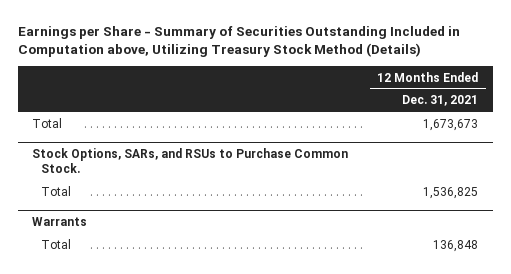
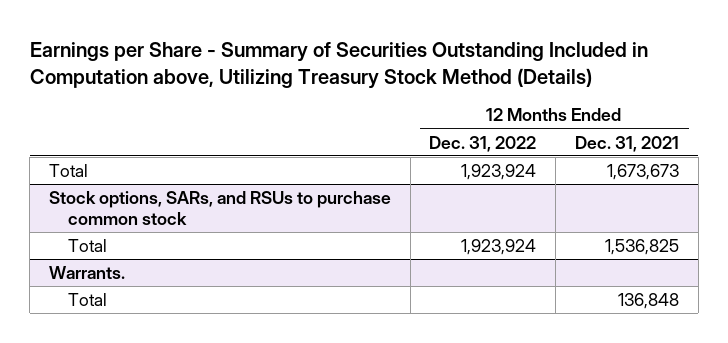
- | 12 Months Ended Dec. 31, 2021
+ | 12 Months Ended Dec. 31, 2022 | 12 Months Ended Dec. 31, 2021
- Stock Options, SARs, and RSUs to Purchase Common Stock.
+ Stock options, SARs, and RSUs to purchase common stock
- Warrants
+ Warrants.

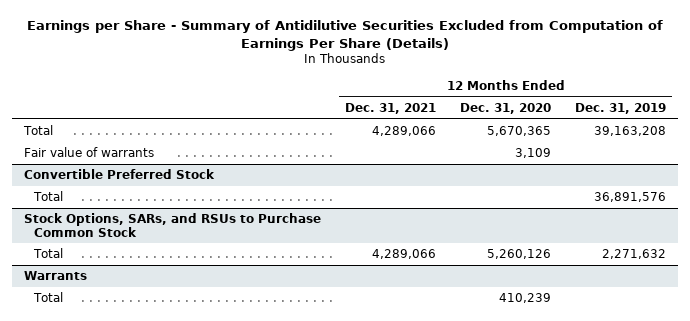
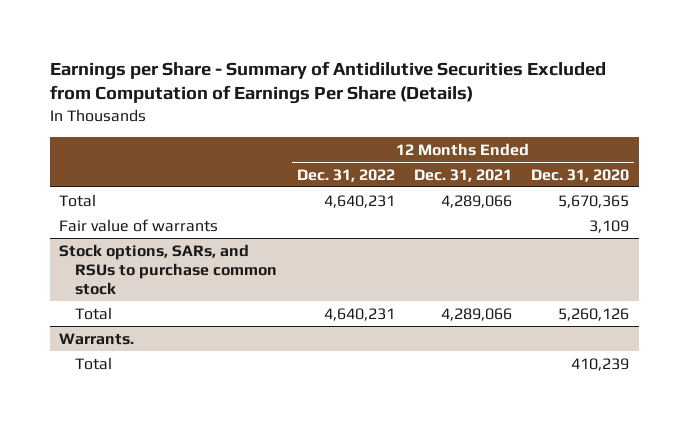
- | 12 Months Ended Dec. 31, 2021 | 12 Months Ended Dec. 31, 2020 | 12 Months Ended Dec. 31, 2019
+ | 12 Months Ended Dec. 31, 2022 | 12 Months Ended Dec. 31, 2021 | 12 Months Ended Dec. 31, 2020
- Convertible Preferred Stock
- Total | | | 36,891,576
- Stock Options, SARs, and RSUs to Purchase Common Stock
+ Stock options, SARs, and RSUs to purchase common stock
- Warrants
+ Warrants.

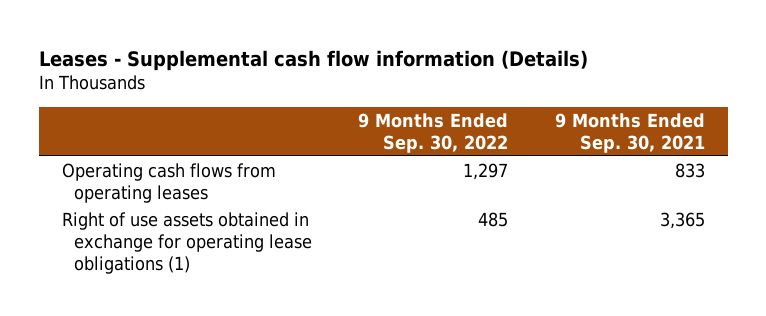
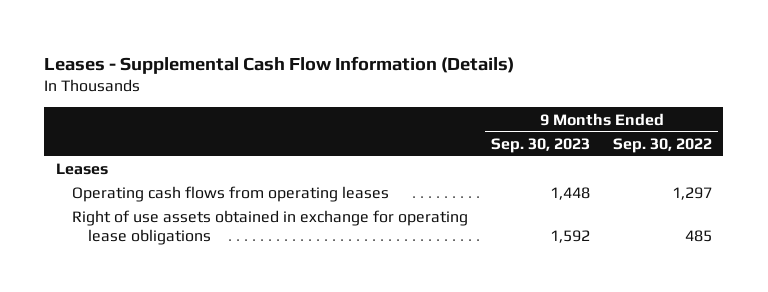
- Leases - Supplemental cash flow information (Details)
+ Leases - Supplemental Cash Flow Information (Details)
- | 9 Months Ended Sep. 30, 2022 | 9 Months Ended Sep. 30, 2021
+ | 9 Months Ended Sep. 30, 2023 | 9 Months Ended Sep. 30, 2022
+ Leases
- Right of use assets obtained in exchange for operating lease obligations (1) | 485 | 3,365
+ Right of use assets obtained in exchange for operating lease obligations | 1,592 | 485

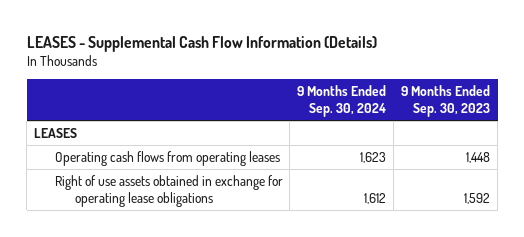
- Leases - Supplemental Cash Flow Information (Details)
+ LEASES - Supplemental Cash Flow Information (Details)
- | 9 Months Ended Sep. 30, 2023 | 9 Months Ended Sep. 30, 2022
+ | 9 Months Ended Sep. 30, 2024 | 9 Months Ended Sep. 30, 2023
- Leases
+ LEASES

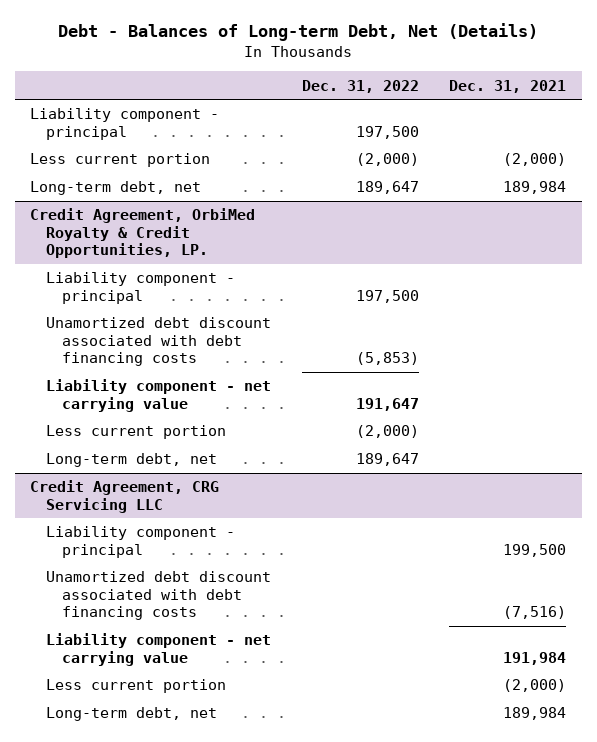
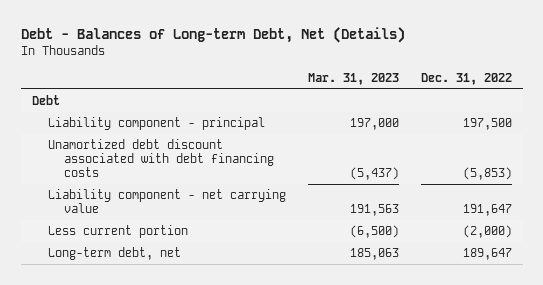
- | Dec. 31, 2022 | Dec. 31, 2021
+ | Mar. 31, 2023 | Dec. 31, 2022
- Liability component - principal | 197,500 |
- Less current portion | (2,000) | (2,000)
- Long-term debt, net | 189,647 | 189,984
- Credit Agreement, OrbiMed Royalty & Credit Opportunities, LP.
+ Debt
- Credit Agreement, CRG Servicing LLC
- Liability component - principal | | 199,500
- Unamortized debt discount associated with debt financing costs | | (7,516)
- Liability component - net carrying value | | 191,984
- Less current portion | | (2,000)
- Long-term debt, net | | 189,984

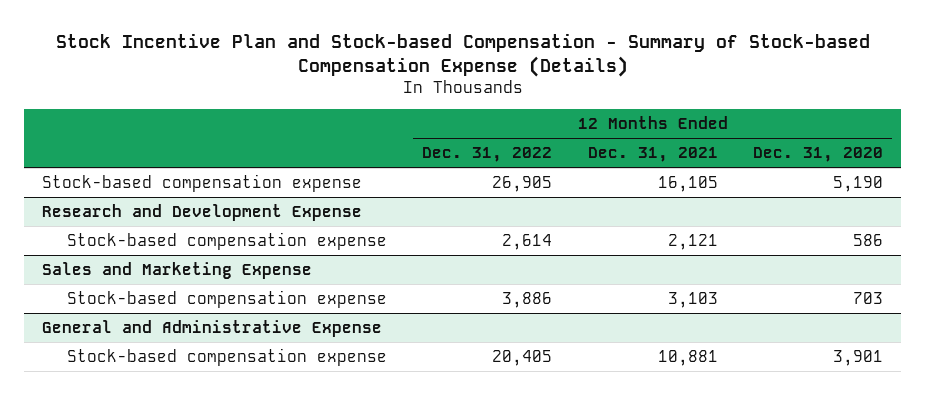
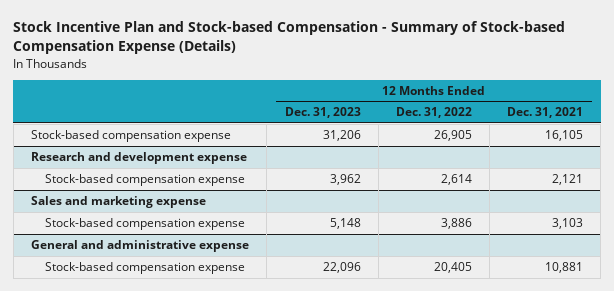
- | 12 Months Ended Dec. 31, 2022 | 12 Months Ended Dec. 31, 2021 | 12 Months Ended Dec. 31, 2020
+ | 12 Months Ended Dec. 31, 2023 | 12 Months Ended Dec. 31, 2022 | 12 Months Ended Dec. 31, 2021
- Research and Development Expense
+ Research and development expense
- Sales and Marketing Expense
+ Sales and marketing expense
- General and Administrative Expense
+ General and administrative expense

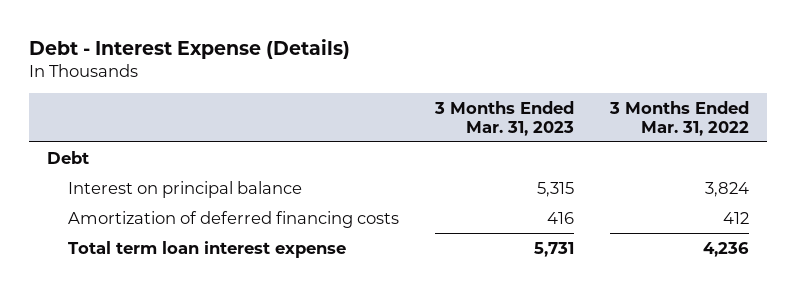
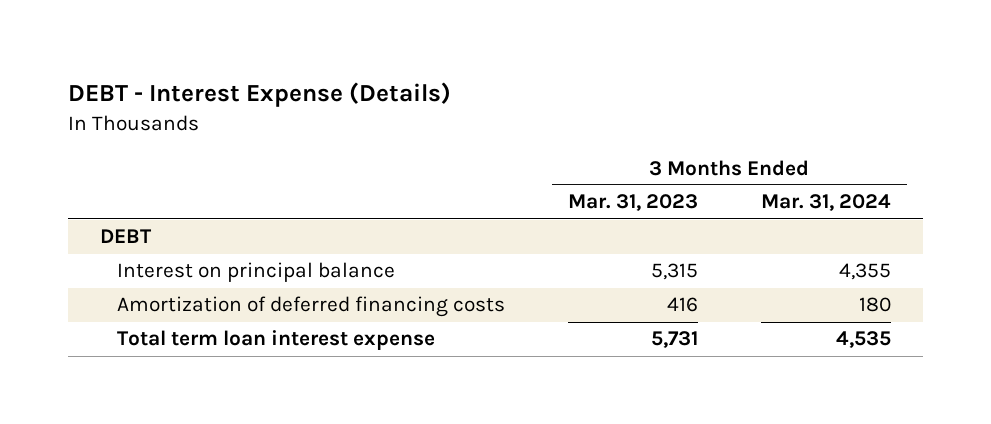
- Debt - Interest Expense (Details)
+ DEBT - Interest Expense (Details)
- | 3 Months Ended Mar. 31, 2023 | 3 Months Ended Mar. 31, 2022
+ | 3 Months Ended Mar. 31, 2023 | 3 Months Ended Mar. 31, 2024
- Debt
+ DEBT

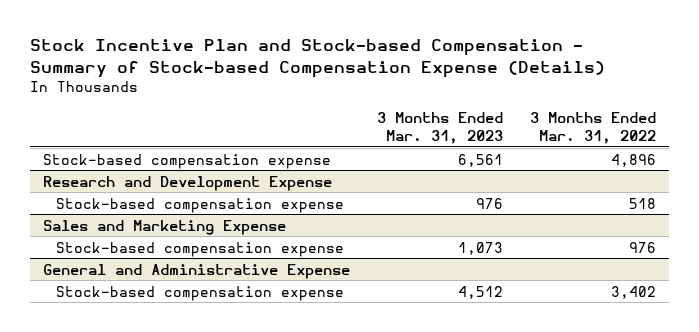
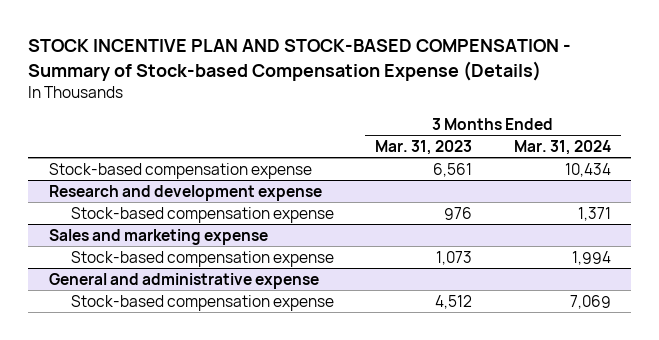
- Stock Incentive Plan and Stock-based Compensation - Summary of Stock-based Compensation Expense (Details)
+ STOCK INCENTIVE PLAN AND STOCK-BASED COMPENSATION - Summary of Stock-based Compensation Expense (Details)
- | 3 Months Ended Mar. 31, 2023 | 3 Months Ended Mar. 31, 2022
+ | 3 Months Ended Mar. 31, 2023 | 3 Months Ended Mar. 31, 2024
- Research and Development Expense
+ Research and development expense
- Sales and Marketing Expense
+ Sales and marketing expense
- General and Administrative Expense
+ General and administrative expense

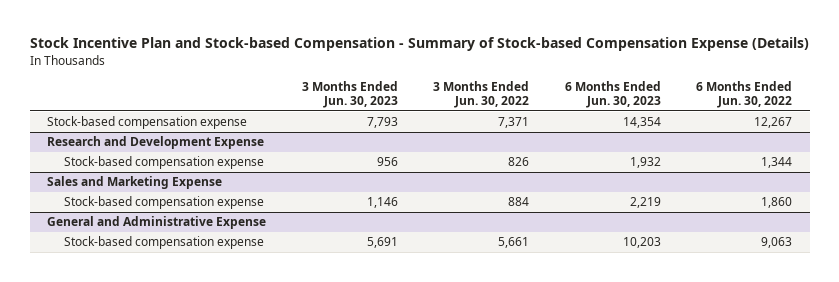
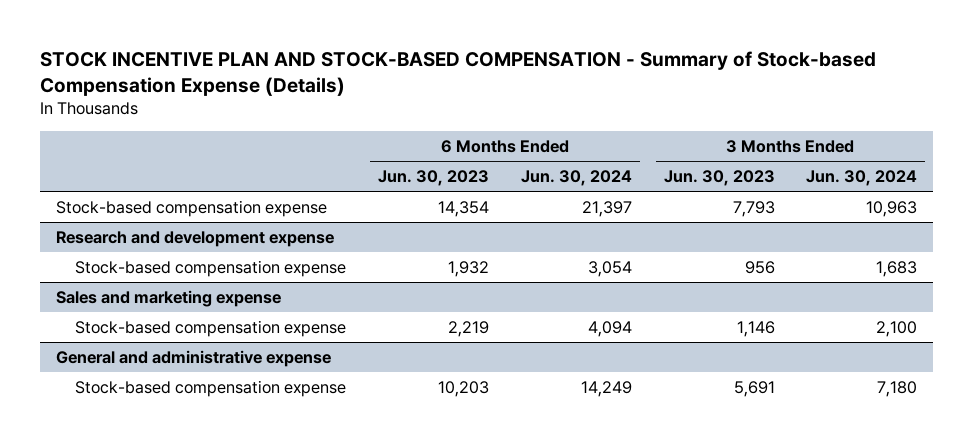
- Stock Incentive Plan and Stock-based Compensation - Summary of Stock-based Compensation Expense (Details)
+ STOCK INCENTIVE PLAN AND STOCK-BASED COMPENSATION - Summary of Stock-based Compensation Expense (Details)
- | 3 Months Ended Jun. 30, 2023 | 3 Months Ended Jun. 30, 2022 | 6 Months Ended Jun. 30, 2023 | 6 Months Ended Jun. 30, 2022
+ | 6 Months Ended Jun. 30, 2023 | 6 Months Ended Jun. 30, 2024 | 3 Months Ended Jun. 30, 2023 | 3 Months Ended Jun. 30, 2024
- Research and Development Expense
+ Research and development expense
- Sales and Marketing Expense
+ Sales and marketing expense
- General and Administrative Expense
+ General and administrative expense

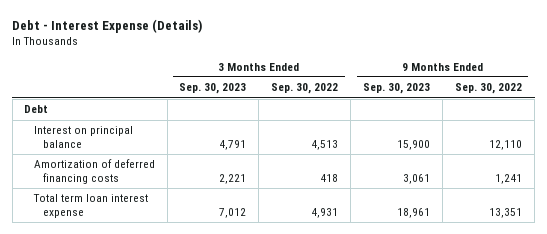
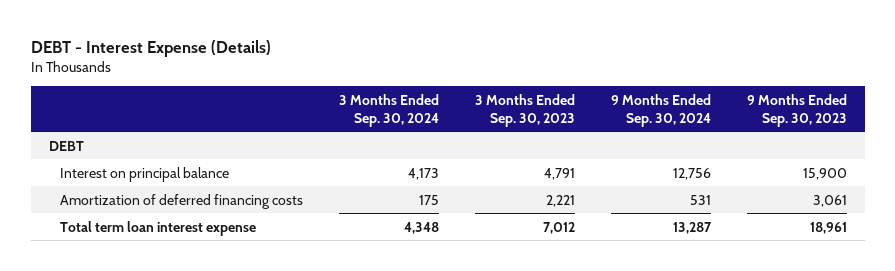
- Debt - Interest Expense (Details)
+ DEBT - Interest Expense (Details)
- | 3 Months Ended Sep. 30, 2023 | 3 Months Ended Sep. 30, 2022 | 9 Months Ended Sep. 30, 2023 | 9 Months Ended Sep. 30, 2022
+ | 3 Months Ended Sep. 30, 2024 | 3 Months Ended Sep. 30, 2023 | 9 Months Ended Sep. 30, 2024 | 9 Months Ended Sep. 30, 2023
- Debt
+ DEBT

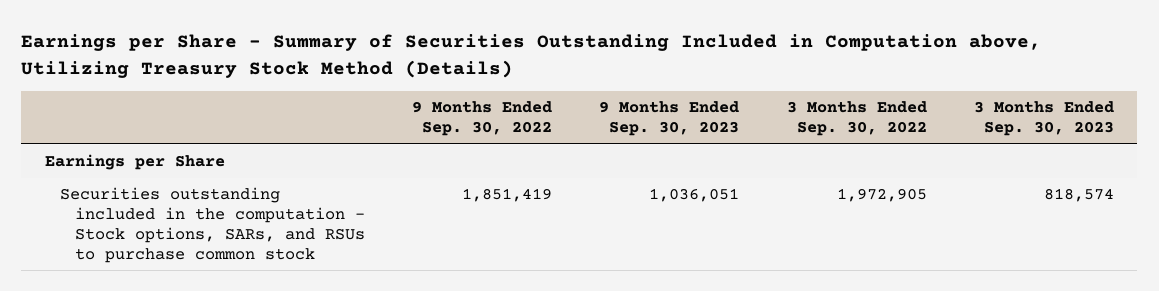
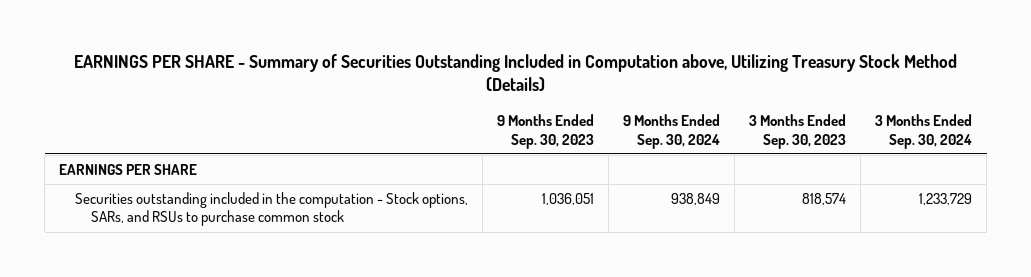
- Earnings per Share - Summary of Securities Outstanding Included in Computation above, Utilizing Treasury Stock Method (Details)
+ EARNINGS PER SHARE - Summary of Securities Outstanding Included in Computation above, Utilizing Treasury Stock Method (Details)
- | 9 Months Ended Sep. 30, 2022 | 9 Months Ended Sep. 30, 2023 | 3 Months Ended Sep. 30, 2022 | 3 Months Ended Sep. 30, 2023
+ | 9 Months Ended Sep. 30, 2023 | 9 Months Ended Sep. 30, 2024 | 3 Months Ended Sep. 30, 2023 | 3 Months Ended Sep. 30, 2024
- Earnings per Share
+ EARNINGS PER SHARE

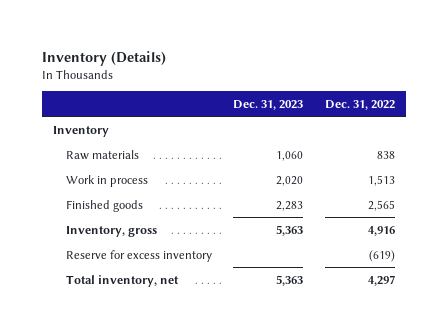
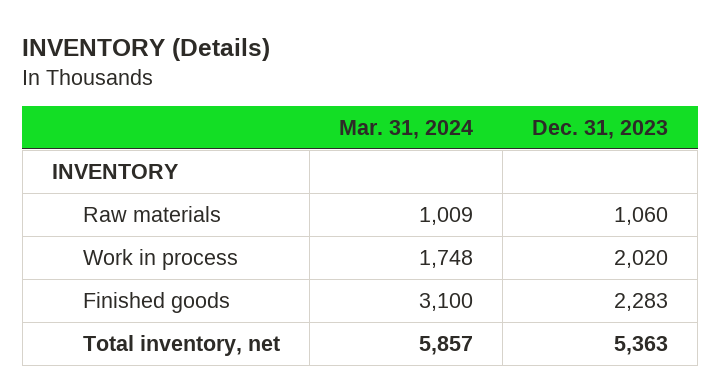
- Inventory (Details)
+ INVENTORY (Details)
- | Dec. 31, 2023 | Dec. 31, 2022
+ | Mar. 31, 2024 | Dec. 31, 2023
- Inventory
+ INVENTORY
- Inventory, gross | 5,363 | 4,916
- Reserve for excess inventory | | (619)

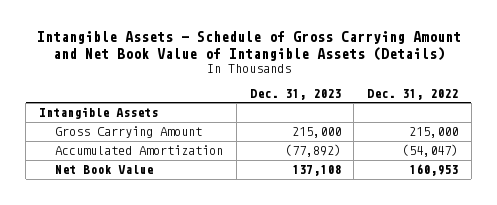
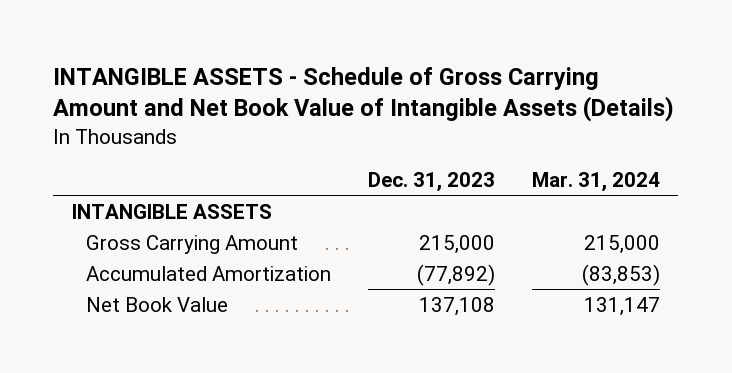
- Intangible Assets - Schedule of Gross Carrying Amount and Net Book Value of Intangible Assets (Details)
+ INTANGIBLE ASSETS - Schedule of Gross Carrying Amount and Net Book Value of Intangible Assets (Details)
- | Dec. 31, 2023 | Dec. 31, 2022
+ | Dec. 31, 2023 | Mar. 31, 2024
- Intangible Assets
+ INTANGIBLE ASSETS

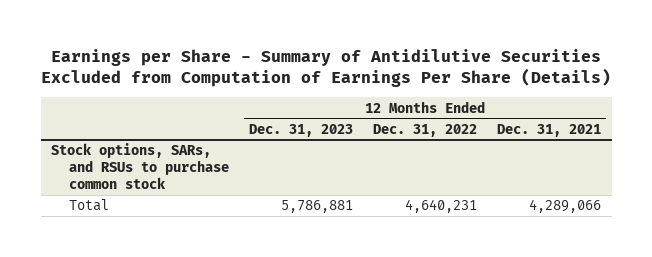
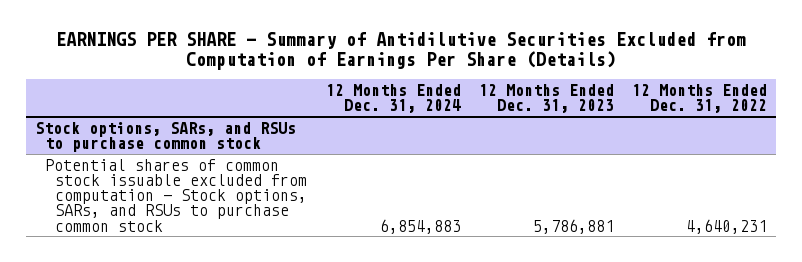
- Earnings per Share - Summary of Antidilutive Securities Excluded from Computation of Earnings Per Share (Details)
+ EARNINGS PER SHARE - Summary of Antidilutive Securities Excluded from Computation of Earnings Per Share (Details)
- | 12 Months Ended Dec. 31, 2023 | 12 Months Ended Dec. 31, 2022 | 12 Months Ended Dec. 31, 2021
+ | 12 Months Ended Dec. 31, 2024 | 12 Months Ended Dec. 31, 2023 | 12 Months Ended Dec. 31, 2022
@ Stock options, SARs, and RSUs to purchase common stock
- Total | 5,786,881 | 4,640,231 | 4,289,066
+ Potential shares of common stock issuable excluded from computation - Stock options, SARs, and RSUs to purchase common stock | 6,854,883 | 5,786,881 | 4,640,231

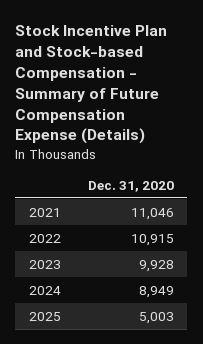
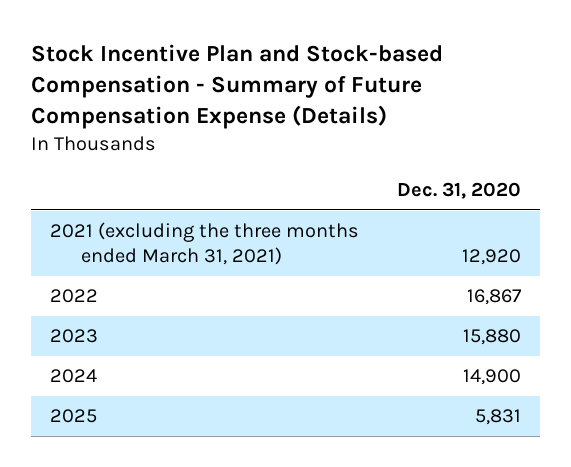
- 2021 | 11,046
- 2022 | 10,915
- 2023 | 9,928
- 2024 | 8,949
- 2025 | 5,003
+ 2021 (excluding the three months ended March 31, 2021) | 12,920
+ 2022 | 16,867
+ 2023 | 15,880
+ 2024 | 14,900
+ 2025 | 5,831

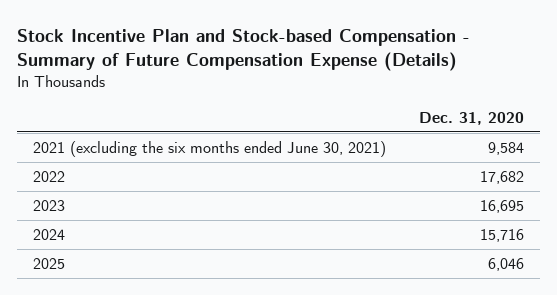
- 2021 (excluding the three months ended March 31, 2021) | 12,920
- 2022 | 16,867
- 2023 | 15,880
- 2024 | 14,900
- 2025 | 5,831
+ 2021 (excluding the six months ended June 30, 2021) | 9,584
+ 2022 | 17,682
+ 2023 | 16,695
+ 2024 | 15,716
+ 2025 | 6,046

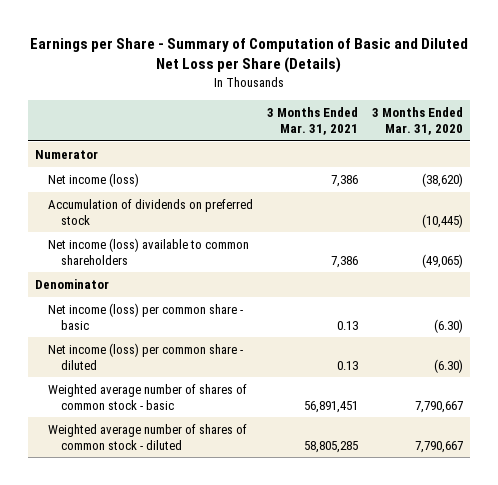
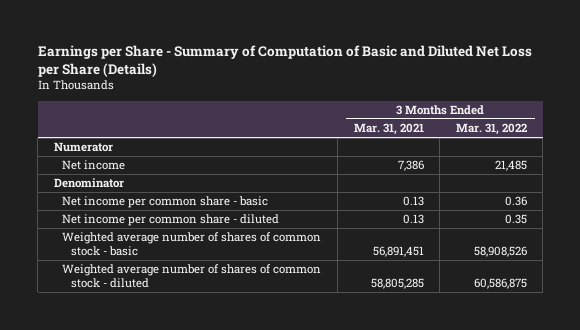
- | 3 Months Ended Mar. 31, 2021 | 3 Months Ended Mar. 31, 2020
+ | 3 Months Ended Mar. 31, 2021 | 3 Months Ended Mar. 31, 2022
- Net income (loss) | 7,386 | (38,620)
- Accumulation of dividends on preferred stock | | (10,445)
- Net income (loss) available to common shareholders | 7,386 | (49,065)
+ Net income | 7,386 | 21,485
- Net income (loss) per common share - basic | 0.13 | (6.30)
- Net income (loss) per common share - diluted | 0.13 | (6.30)
+ Net income per common share - basic | 0.13 | 0.36
+ Net income per common share - diluted | 0.13 | 0.35

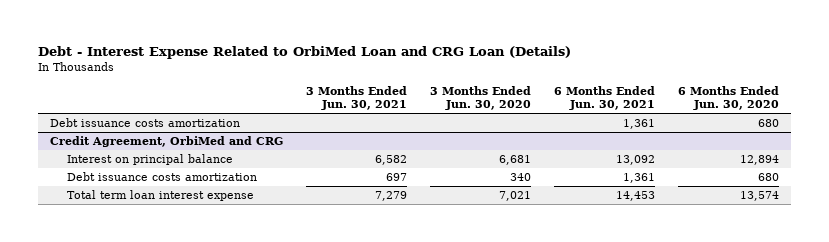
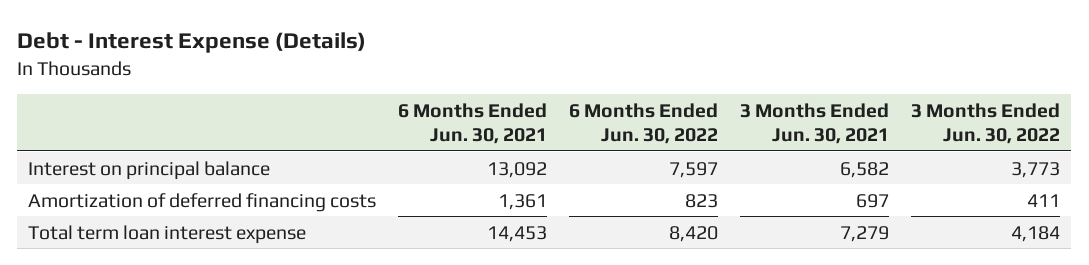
- Debt - Interest Expense Related to OrbiMed Loan and CRG Loan (Details)
+ Debt - Interest Expense (Details)
- | 3 Months Ended Jun. 30, 2021 | 3 Months Ended Jun. 30, 2020 | 6 Months Ended Jun. 30, 2021 | 6 Months Ended Jun. 30, 2020
+ | 6 Months Ended Jun. 30, 2021 | 6 Months Ended Jun. 30, 2022 | 3 Months Ended Jun. 30, 2021 | 3 Months Ended Jun. 30, 2022
- Debt issuance costs amortization | | | 1,361 | 680
- Credit Agreement, OrbiMed and CRG
- Debt issuance costs amortization | 697 | 340 | 1,361 | 680
+ Amortization of deferred financing costs | 1,361 | 823 | 697 | 411

